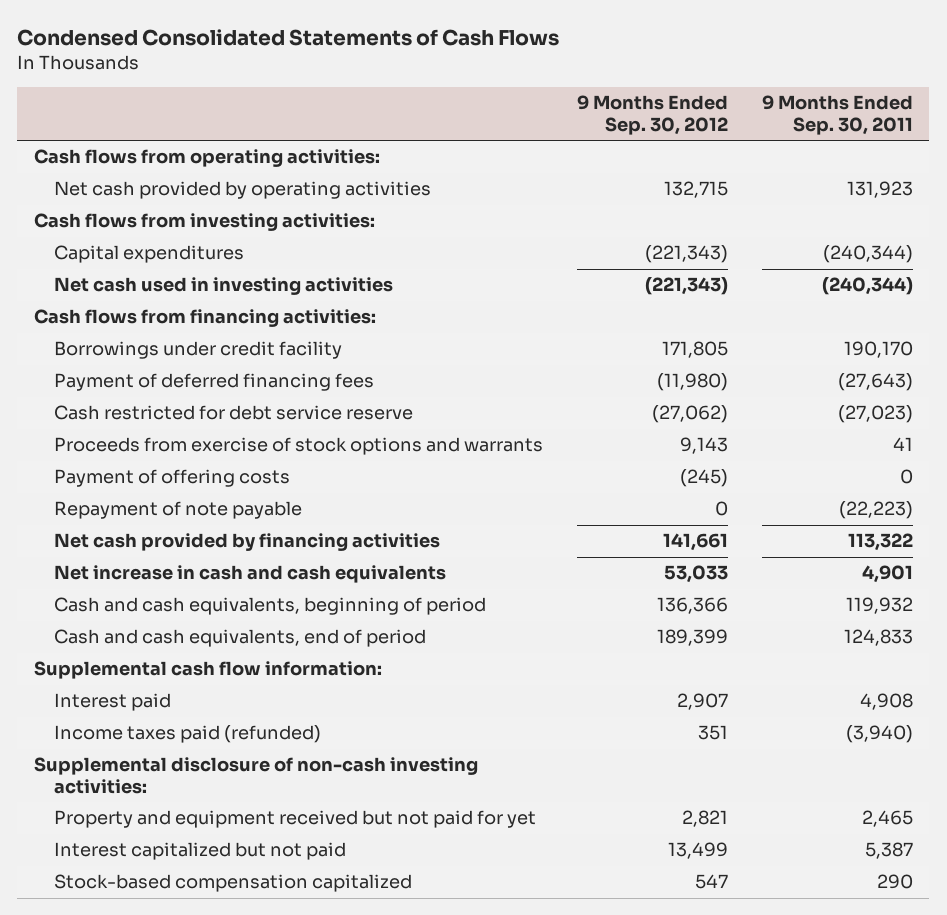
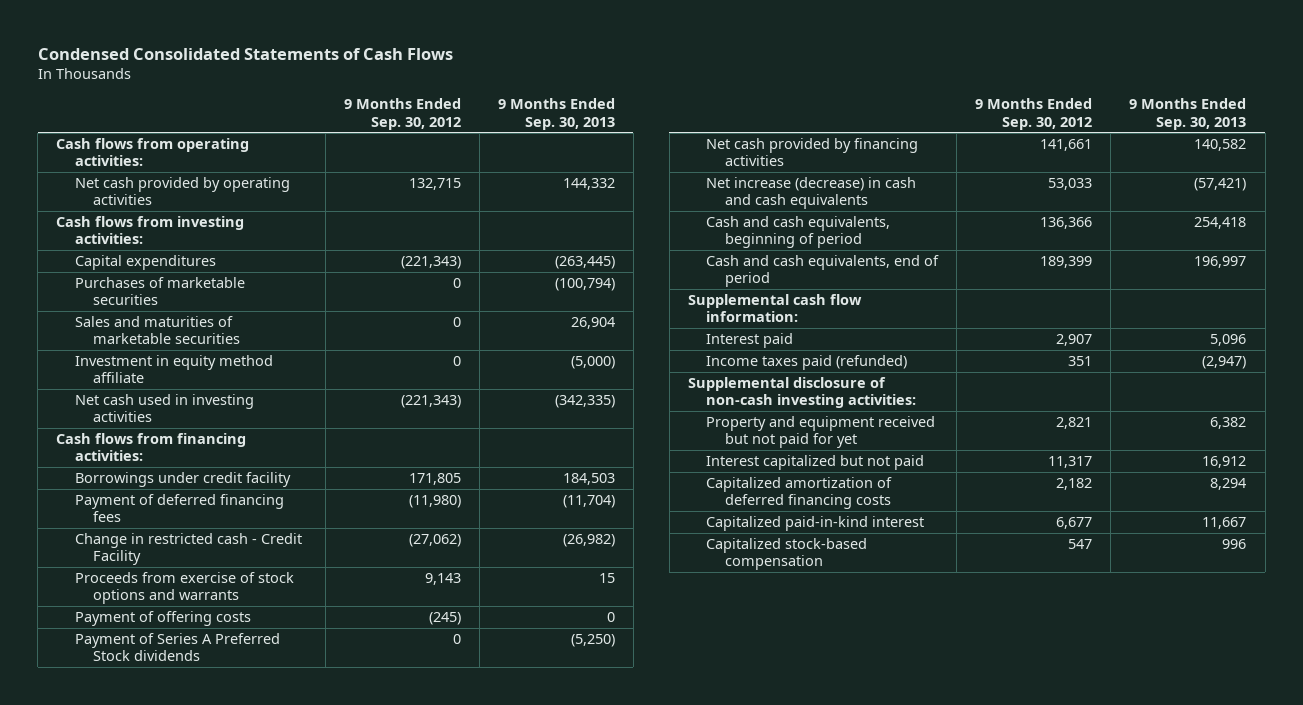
- | 9 Months Ended Sep. 30, 2012 | 9 Months Ended Sep. 30, 2011
+ | 9 Months Ended Sep. 30, 2012 | 9 Months Ended Sep. 30, 2013
+ Purchases of marketable securities | 0 | (100,794)
+ Sales and maturities of marketable securities | 0 | 26,904
+ Investment in equity method affiliate | 0 | (5,000)
- Cash restricted for debt service reserve | (27,062) | (27,023)
+ Change in restricted cash - Credit Facility | (27,062) | (26,982)
- Repayment of note payable | 0 | (22,223)
+ Payment of Series A Preferred Stock dividends | 0 | (5,250)
- Net increase in cash and cash equivalents | 53,033 | 4,901
+ Net increase (decrease) in cash and cash equivalents | 53,033 | (57,421)
- Interest capitalized but not paid | 13,499 | 5,387
- Stock-based compensation capitalized | 547 | 290
+ Interest capitalized but not paid | 11,317 | 16,912
+ Capitalized amortization of deferred financing costs | 2,182 | 8,294
+ Capitalized paid-in-kind interest | 6,677 | 11,667
+ Capitalized stock-based compensation | 547 | 996

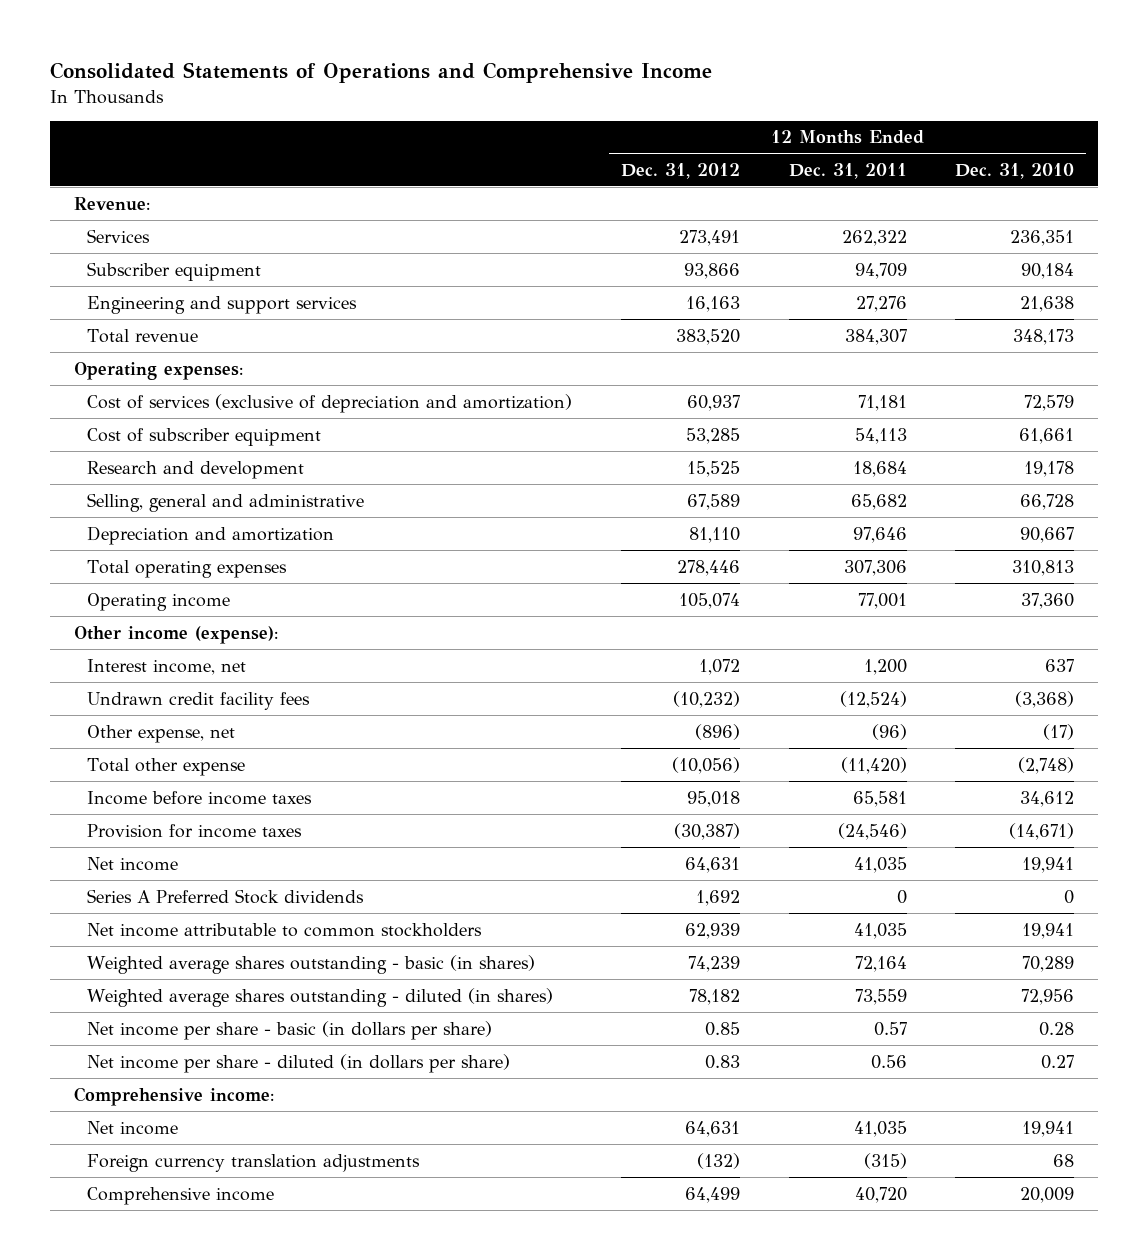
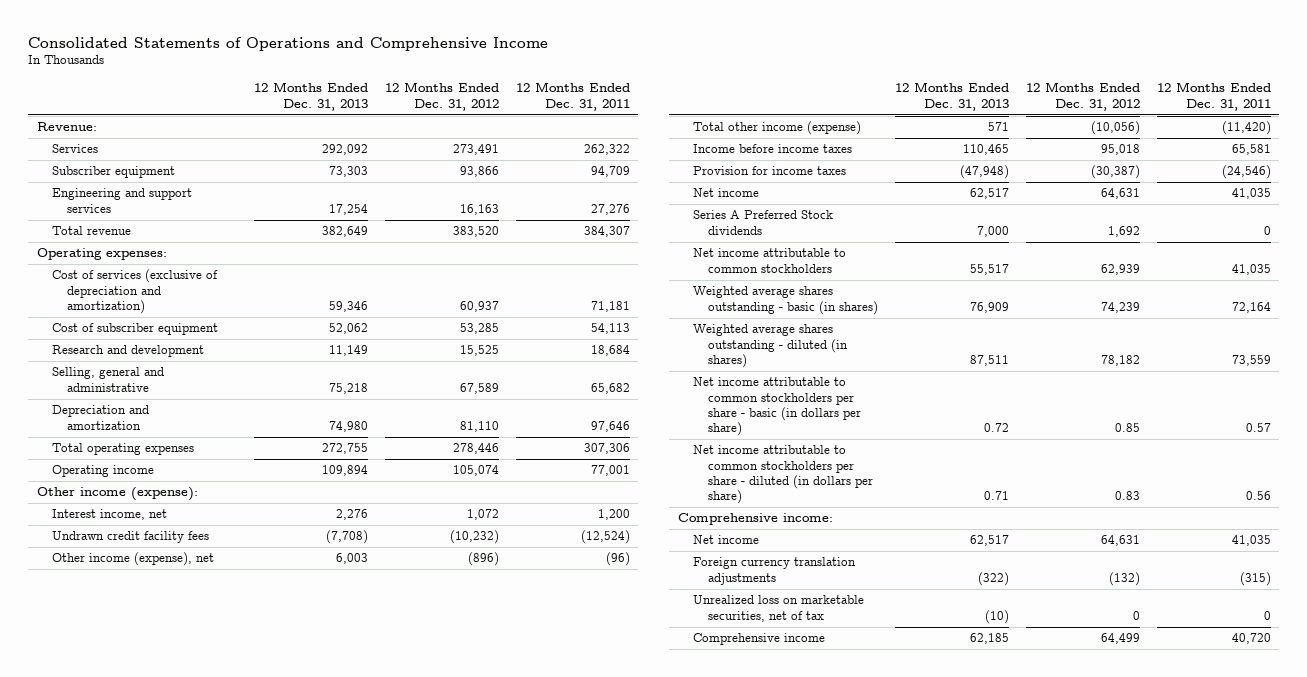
- | 12 Months Ended Dec. 31, 2012 | 12 Months Ended Dec. 31, 2011 | 12 Months Ended Dec. 31, 2010
+ | 12 Months Ended Dec. 31, 2013 | 12 Months Ended Dec. 31, 2012 | 12 Months Ended Dec. 31, 2011
- Other expense, net | (896) | (96) | (17)
- Total other expense | (10,056) | (11,420) | (2,748)
+ Other income (expense), net | 6,003 | (896) | (96)
+ Total other income (expense) | 571 | (10,056) | (11,420)
- Net income per share - basic (in dollars per share) | 0.85 | 0.57 | 0.28
- Net income per share - diluted (in dollars per share) | 0.83 | 0.56 | 0.27
+ Net income attributable to common stockholders per share - basic (in dollars per share) | 0.72 | 0.85 | 0.57
+ Net income attributable to common stockholders per share - diluted (in dollars per share) | 0.71 | 0.83 | 0.56
+ Unrealized loss on marketable securities, net of tax | (10) | 0 | 0

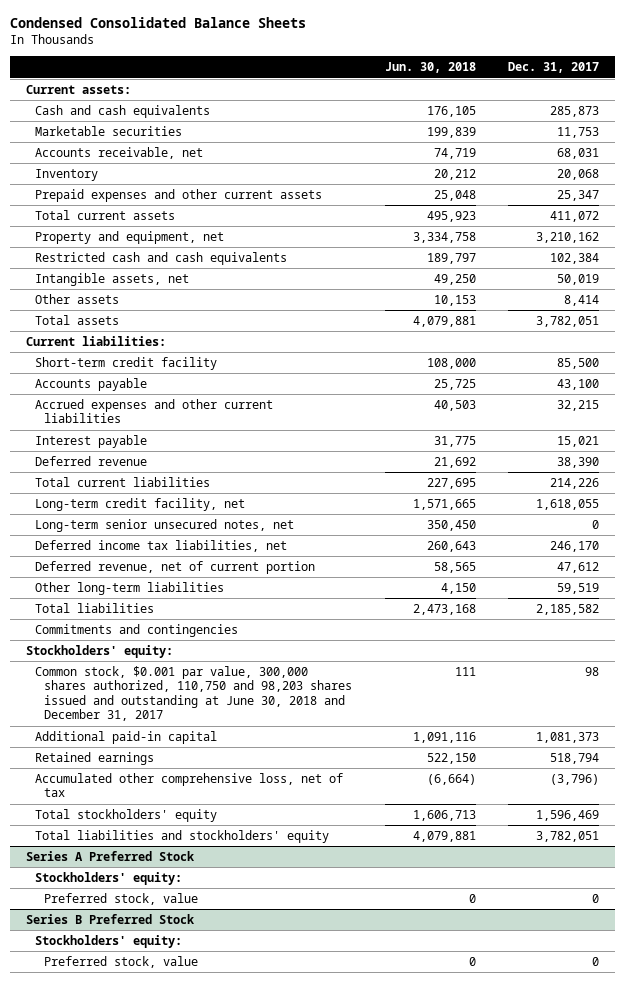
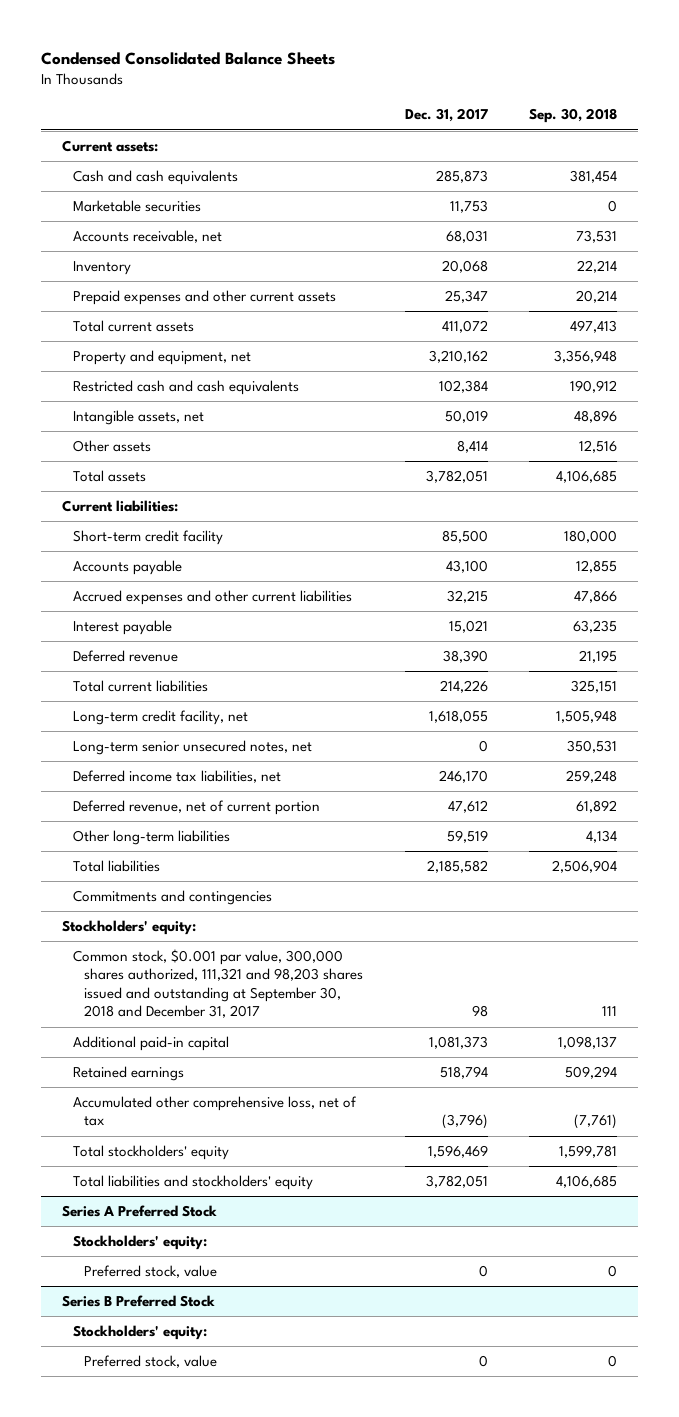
- | Jun. 30, 2018 | Dec. 31, 2017
+ | Dec. 31, 2017 | Sep. 30, 2018
- Common stock, $0.001 par value, 300,000 shares authorized, 110,750 and 98,203 shares issued and outstanding at June 30, 2018 and December 31, 2017 | 111 | 98
+ Common stock, $0.001 par value, 300,000 shares authorized, 111,321 and 98,203 shares issued and outstanding at September 30, 2018 and December 31, 2017 | 98 | 111

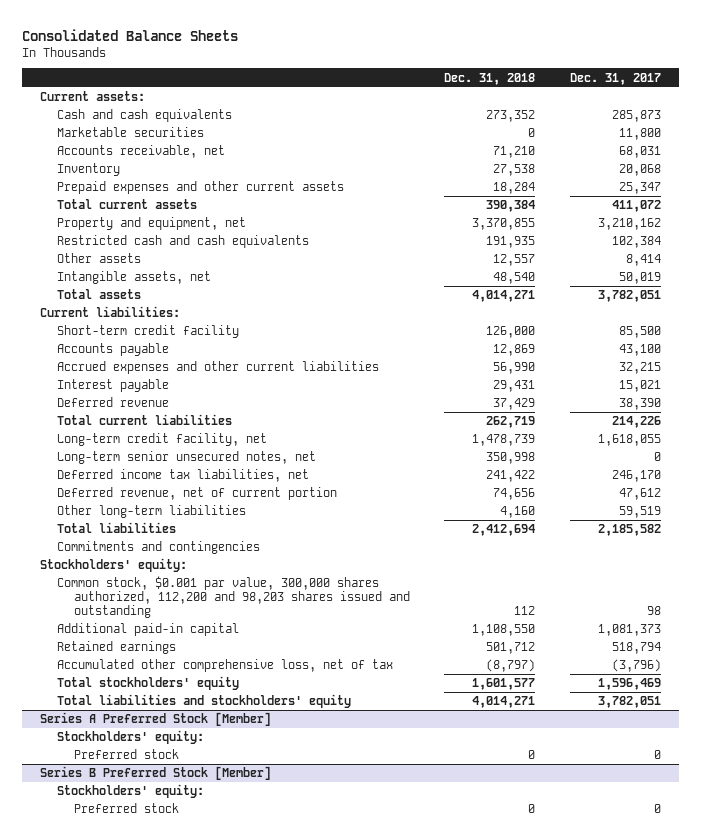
- Condensed Consolidated Balance Sheets
+ Consolidated Balance Sheets
- | Dec. 31, 2017 | Sep. 30, 2018
+ | Dec. 31, 2018 | Dec. 31, 2017
- Marketable securities | 11,753 | 0
+ Marketable securities | 0 | 11,800
moved down: Intangible assets, net | 48,540 | 50,019
- Common stock, $0.001 par value, 300,000 shares authorized, 111,321 and 98,203 shares issued and outstanding at September 30, 2018 and December 31, 2017 | 98 | 111
+ Common stock, $0.001 par value, 300,000 shares authorized, 112,200 and 98,203 shares issued and outstanding | 112 | 98
- Series A Preferred Stock
+ Series A Preferred Stock [Member]
- Preferred stock, value | 0 | 0
- Series B Preferred Stock
+ Preferred stock | 0 | 0
+ Series B Preferred Stock [Member]
- Preferred stock, value | 0 | 0
+ Preferred stock | 0 | 0

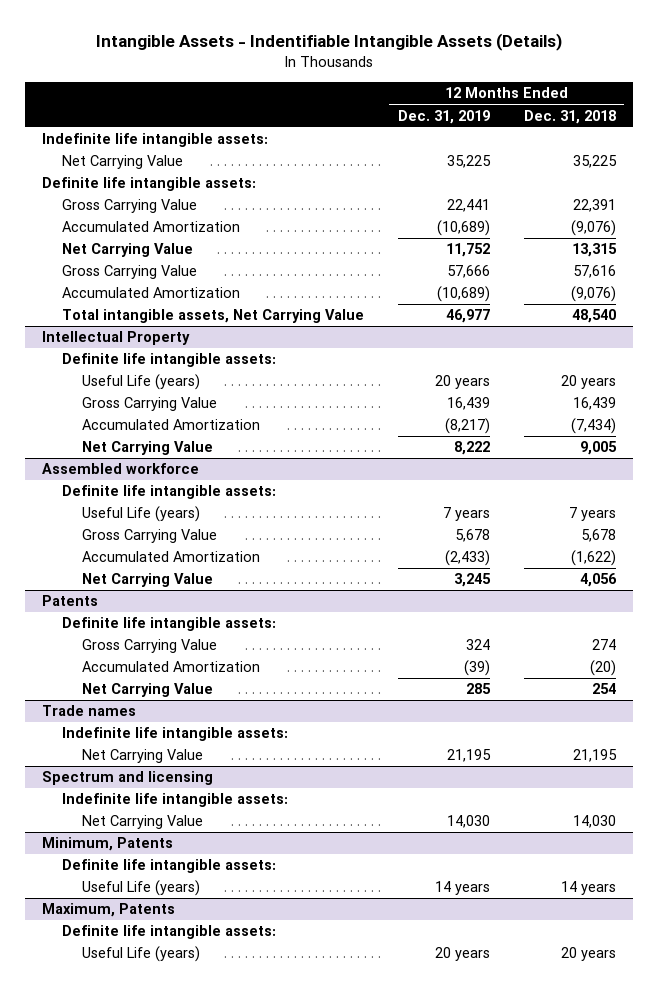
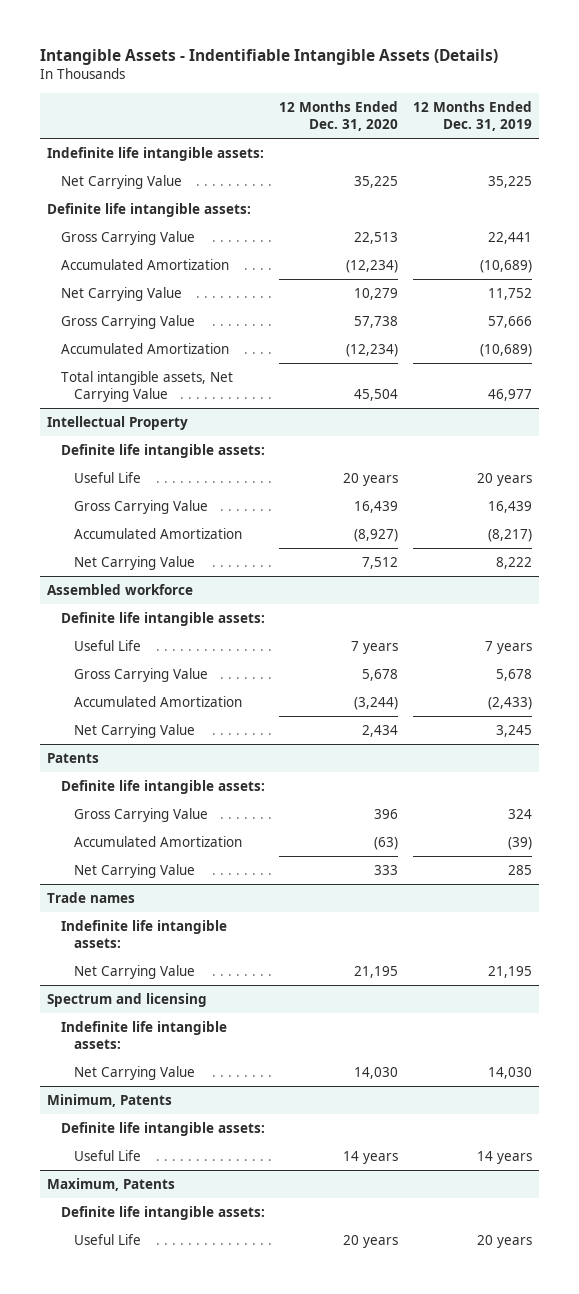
- | 12 Months Ended Dec. 31, 2019 | 12 Months Ended Dec. 31, 2018
+ | 12 Months Ended Dec. 31, 2020 | 12 Months Ended Dec. 31, 2019
@ Intellectual Property
- Useful Life (years) | 20 years | 20 years
+ Useful Life | 20 years | 20 years
@ Assembled workforce
- Useful Life (years) | 7 years | 7 years
+ Useful Life | 7 years | 7 years
@ Minimum, Patents
- Useful Life (years) | 14 years | 14 years
+ Useful Life | 14 years | 14 years
@ Maximum, Patents
- Useful Life (years) | 20 years | 20 years
+ Useful Life | 20 years | 20 years

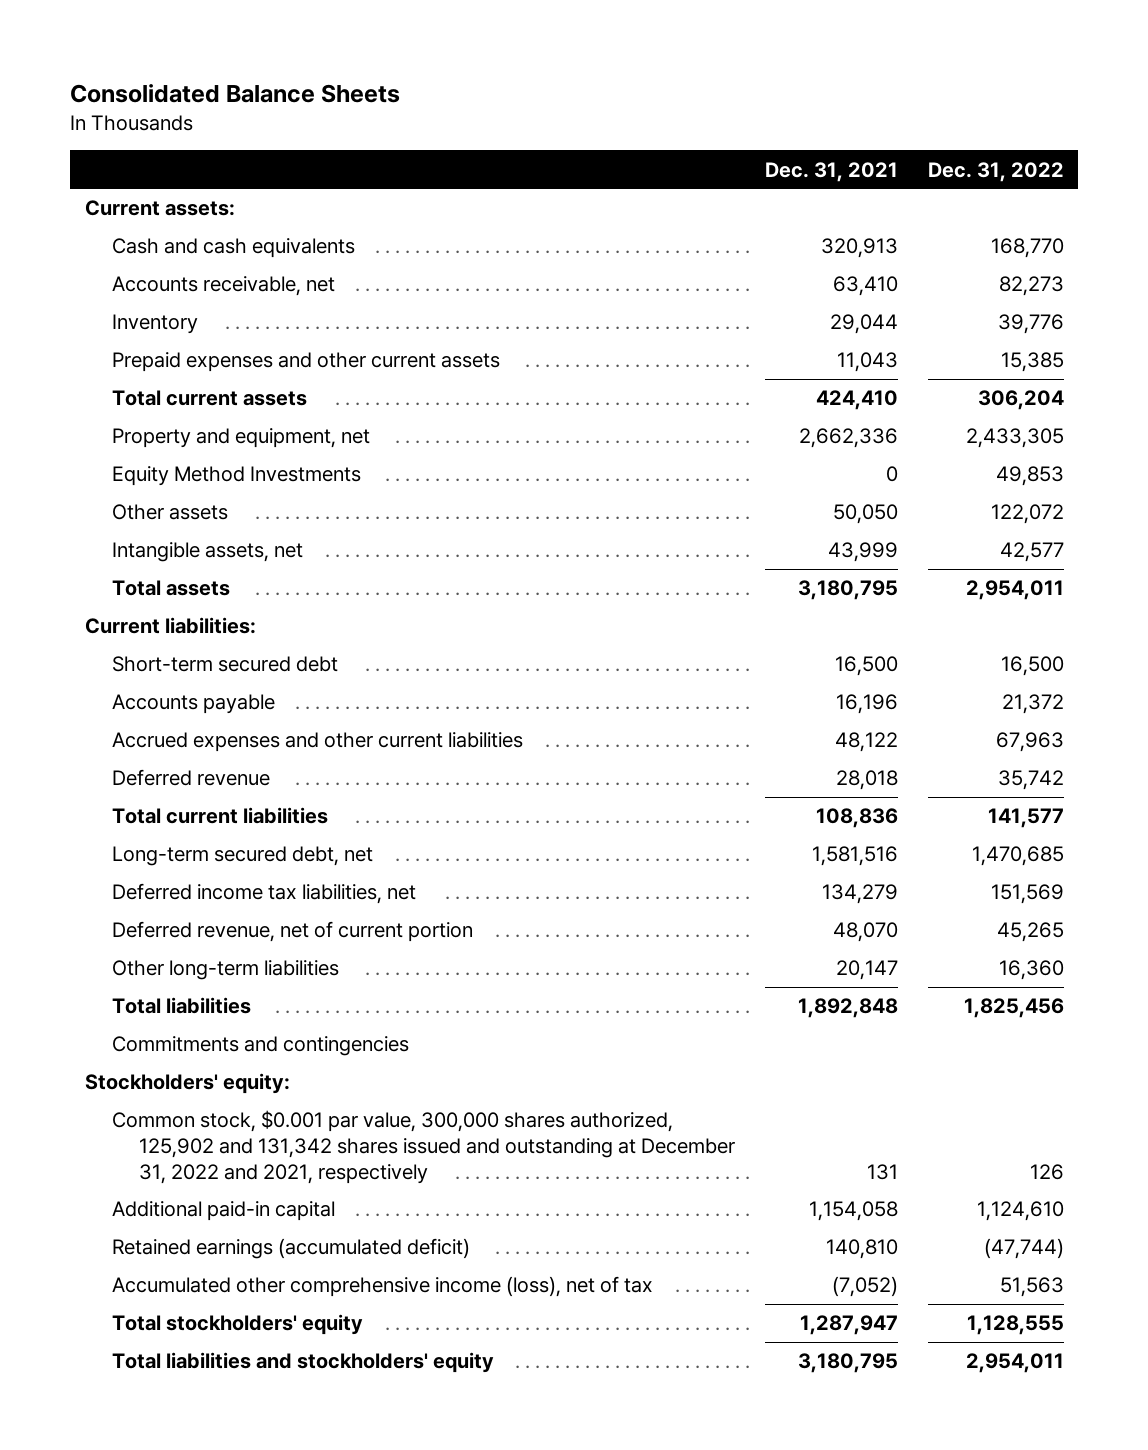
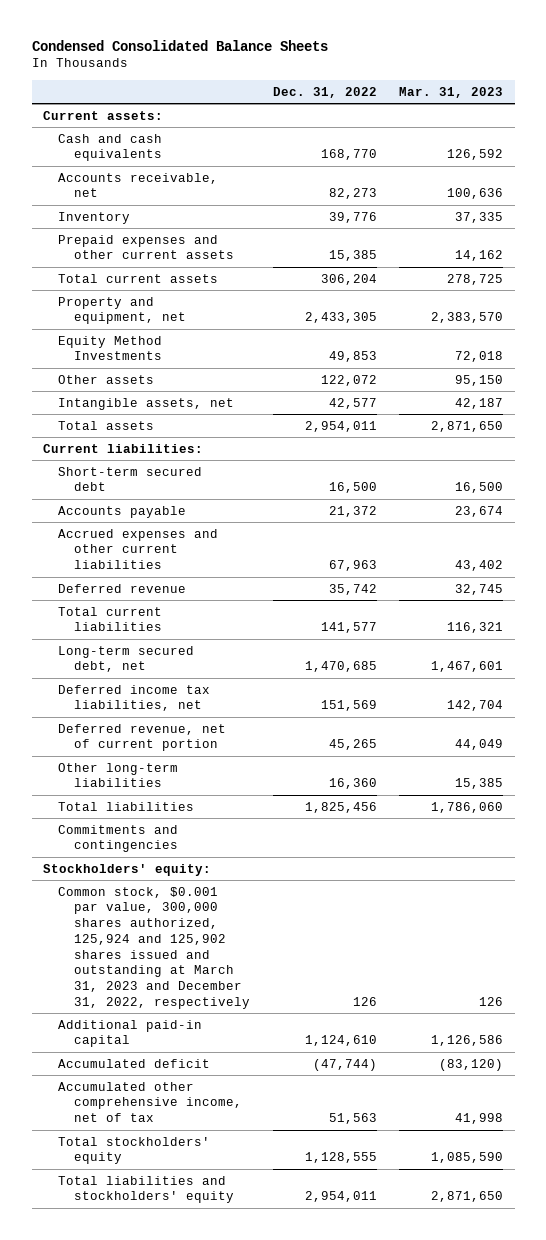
- Consolidated Balance Sheets
+ Condensed Consolidated Balance Sheets
- | Dec. 31, 2021 | Dec. 31, 2022
+ | Dec. 31, 2022 | Mar. 31, 2023
- Common stock, $0.001 par value, 300,000 shares authorized, 125,902 and 131,342 shares issued and outstanding at December 31, 2022 and 2021, respectively | 131 | 126
+ Common stock, $0.001 par value, 300,000 shares authorized, 125,924 and 125,902 shares issued and outstanding at March 31, 2023 and December 31, 2022, respectively | 126 | 126
- Retained earnings (accumulated deficit) | 140,810 | (47,744)
- Accumulated other comprehensive income (loss), net of tax | (7,052) | 51,563
+ Accumulated deficit | (47,744) | (83,120)
+ Accumulated other comprehensive income, net of tax | 51,563 | 41,998

